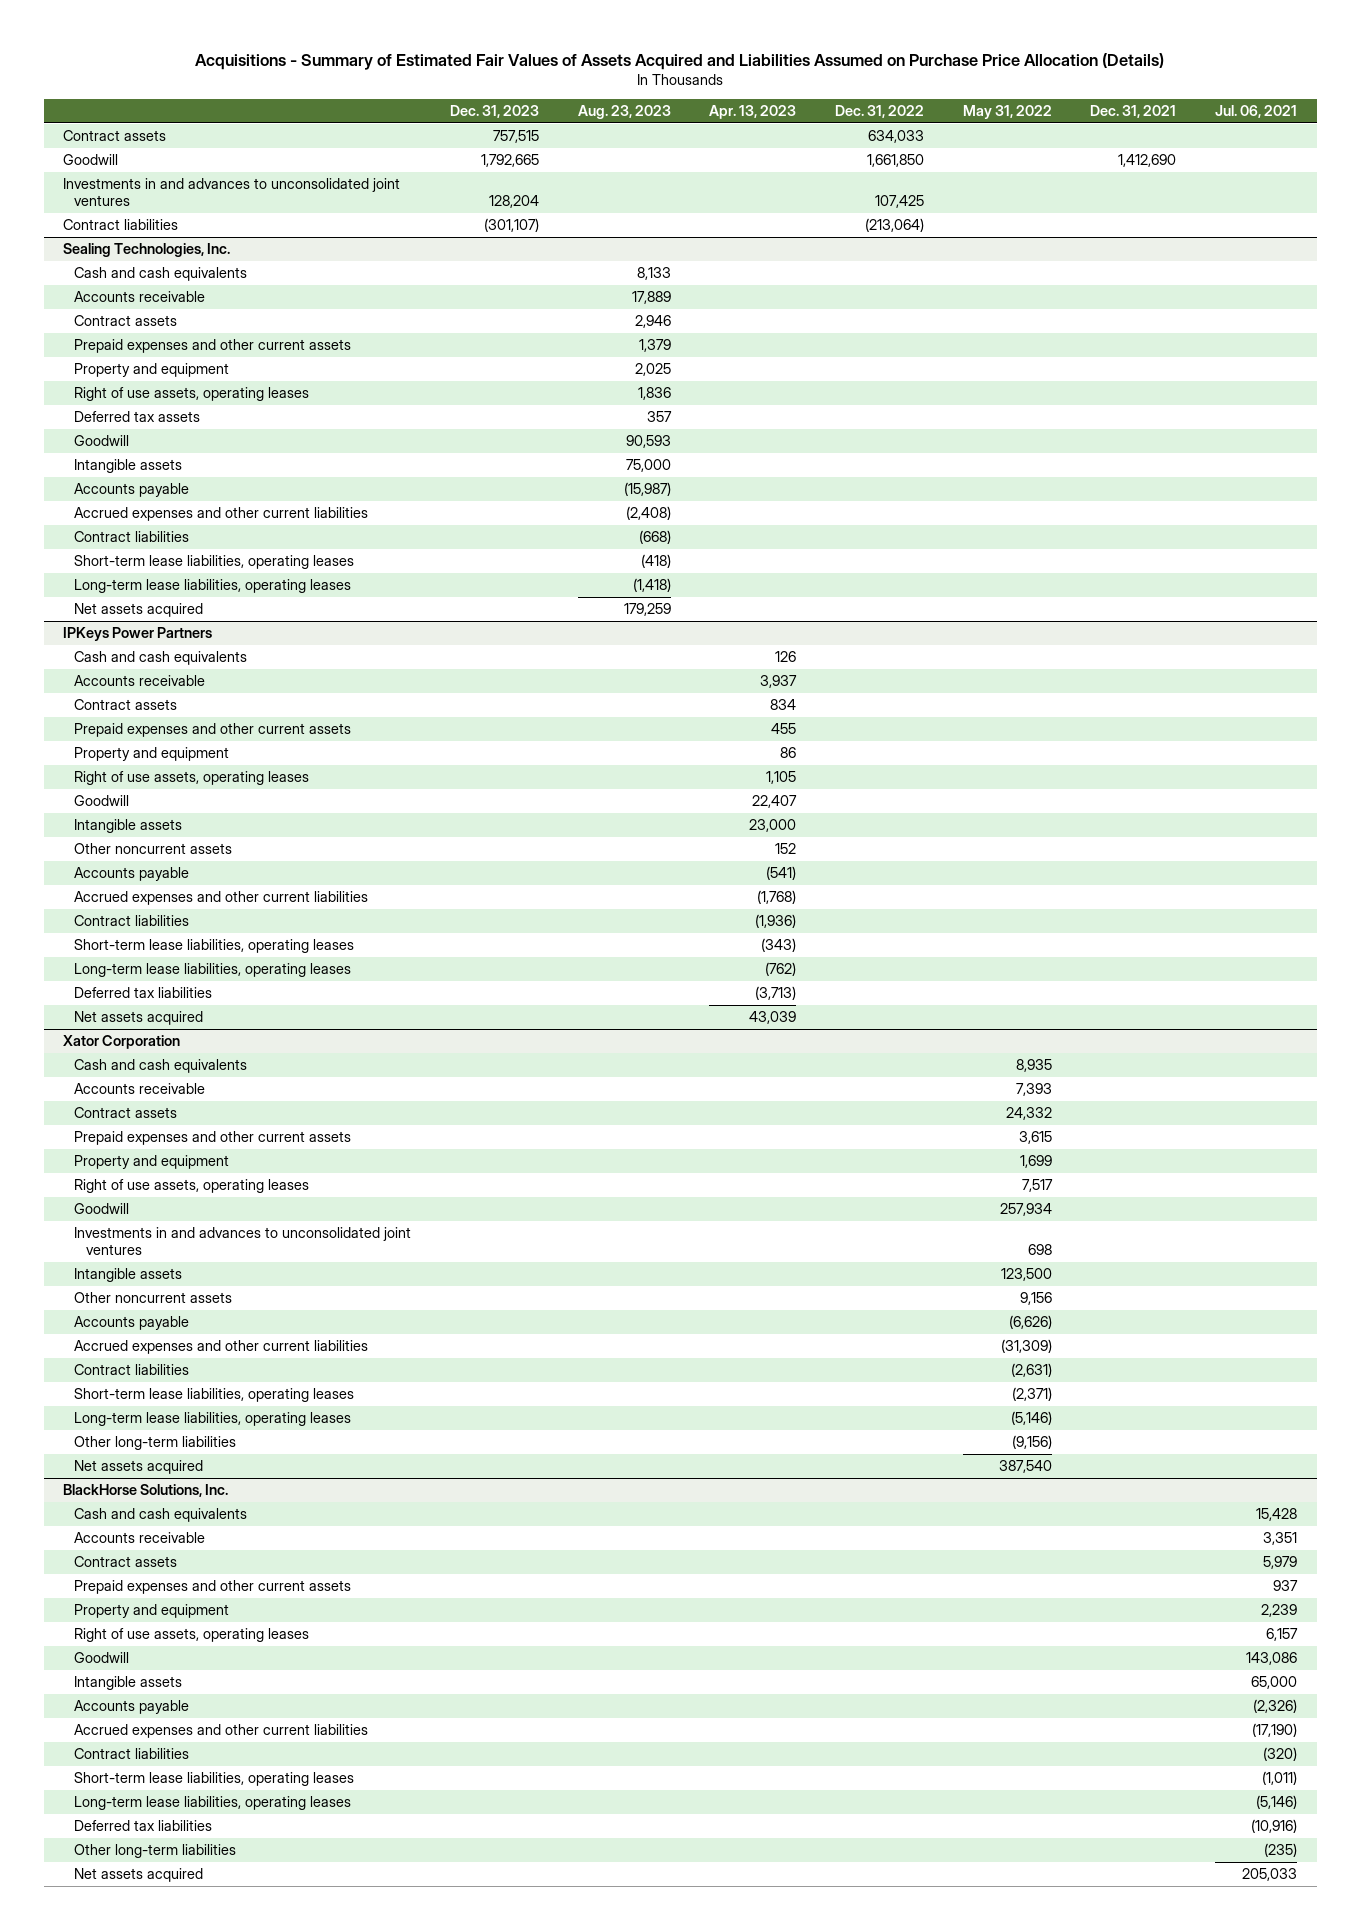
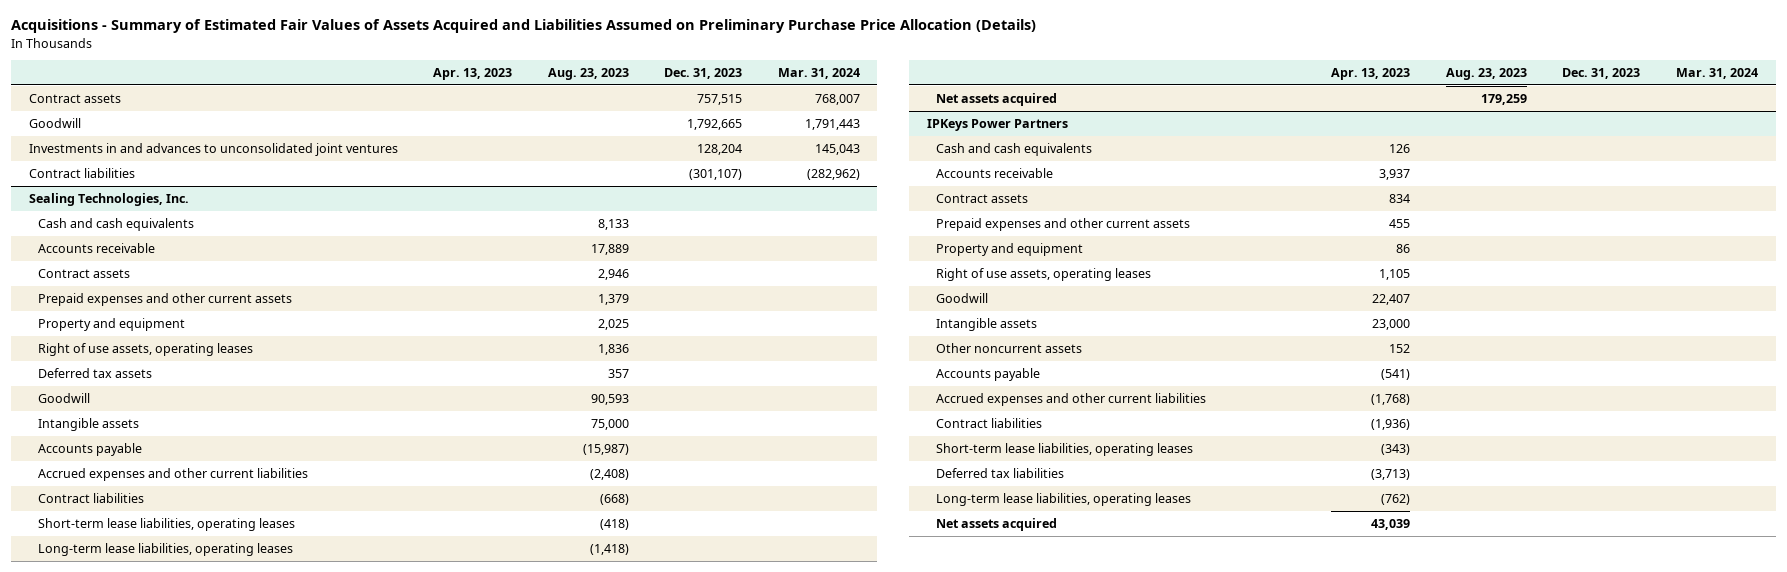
- Acquisitions - Summary of Estimated Fair Values of Assets Acquired and Liabilities Assumed on Purchase Price Allocation (Details)
+ Acquisitions - Summary of Estimated Fair Values of Assets Acquired and Liabilities Assumed on Preliminary Purchase Price Allocation (Details)
- | Dec. 31, 2023 | Aug. 23, 2023 | Apr. 13, 2023 | Dec. 31, 2022 | May 31, 2022 | Dec. 31, 2021 | Jul. 06, 2021
+ | Apr. 13, 2023 | Aug. 23, 2023 | Dec. 31, 2023 | Mar. 31, 2024
@ IPKeys Power Partners
moved down: Long-term lease liabilities, operating leases | (762) | | |
- Xator Corporation
- Cash and cash equivalents | | | | | 8,935 | |
- Accounts receivable | | | | | 7,393 | |
- Contract assets | | | | | 24,332 | |
- Prepaid expenses and other current assets | | | | | 3,615 | |
- Property and equipment | | | | | 1,699 | |
- Right of use assets, operating leases | | | | | 7,517 | |
- Goodwill | | | | | 257,934 | |
- Investments in and advances to unconsolidated joint ventures | | | | | 698 | |
- Intangible assets | | | | | 123,500 | |
- Other noncurrent assets | | | | | 9,156 | |
- Accounts payable | | | | | (6,626) | |
- Accrued expenses and other current liabilities | | | | | (31,309) | |
- Contract liabilities | | | | | (2,631) | |
- Short-term lease liabilities, operating leases | | | | | (2,371) | |
- Long-term lease liabilities, operating leases | | | | | (5,146) | |
- Other long-term liabilities | | | | | (9,156) | |
- Net assets acquired | | | | | 387,540 | |
- BlackHorse Solutions, Inc.
- Cash and cash equivalents | | | | | | | 15,428
- Accounts receivable | | | | | | | 3,351
- Contract assets | | | | | | | 5,979
- Prepaid expenses and other current assets | | | | | | | 937
- Property and equipment | | | | | | | 2,239
- Right of use assets, operating leases | | | | | | | 6,157
- Goodwill | | | | | | | 143,086
- Intangible assets | | | | | | | 65,000
- Accounts payable | | | | | | | (2,326)
- Accrued expenses and other current liabilities | | | | | | | (17,190)
- Contract liabilities | | | | | | | (320)
- Short-term lease liabilities, operating leases | | | | | | | (1,011)
- Long-term lease liabilities, operating leases | | | | | | | (5,146)
- Deferred tax liabilities | | | | | | | (10,916)
- Other long-term liabilities | | | | | | | (235)
- Net assets acquired | | | | | | | 205,033

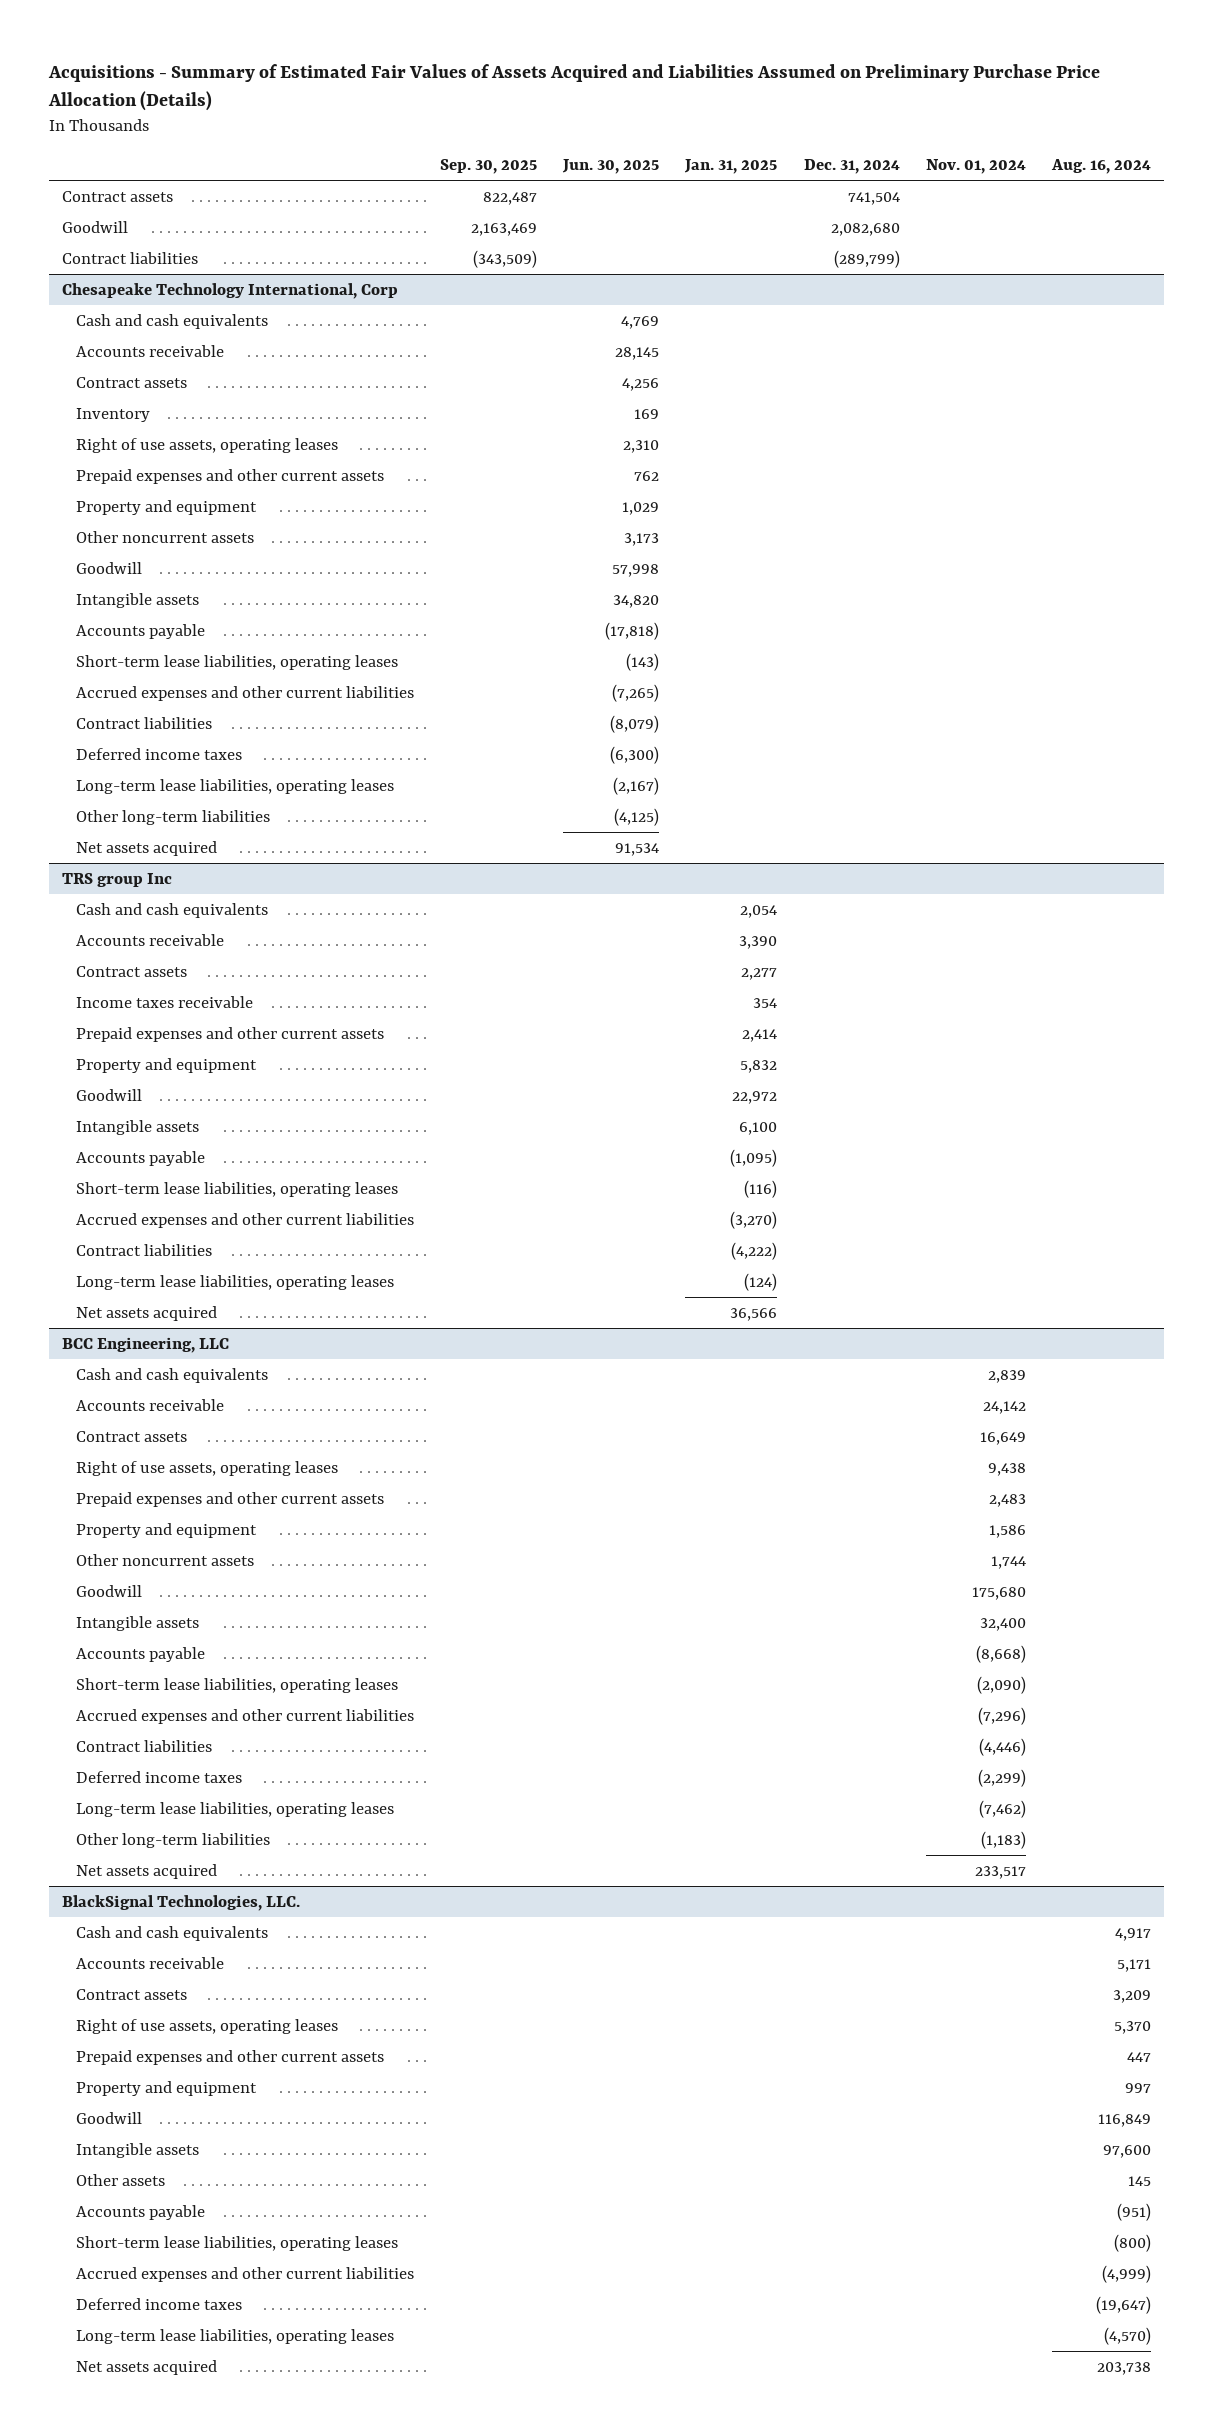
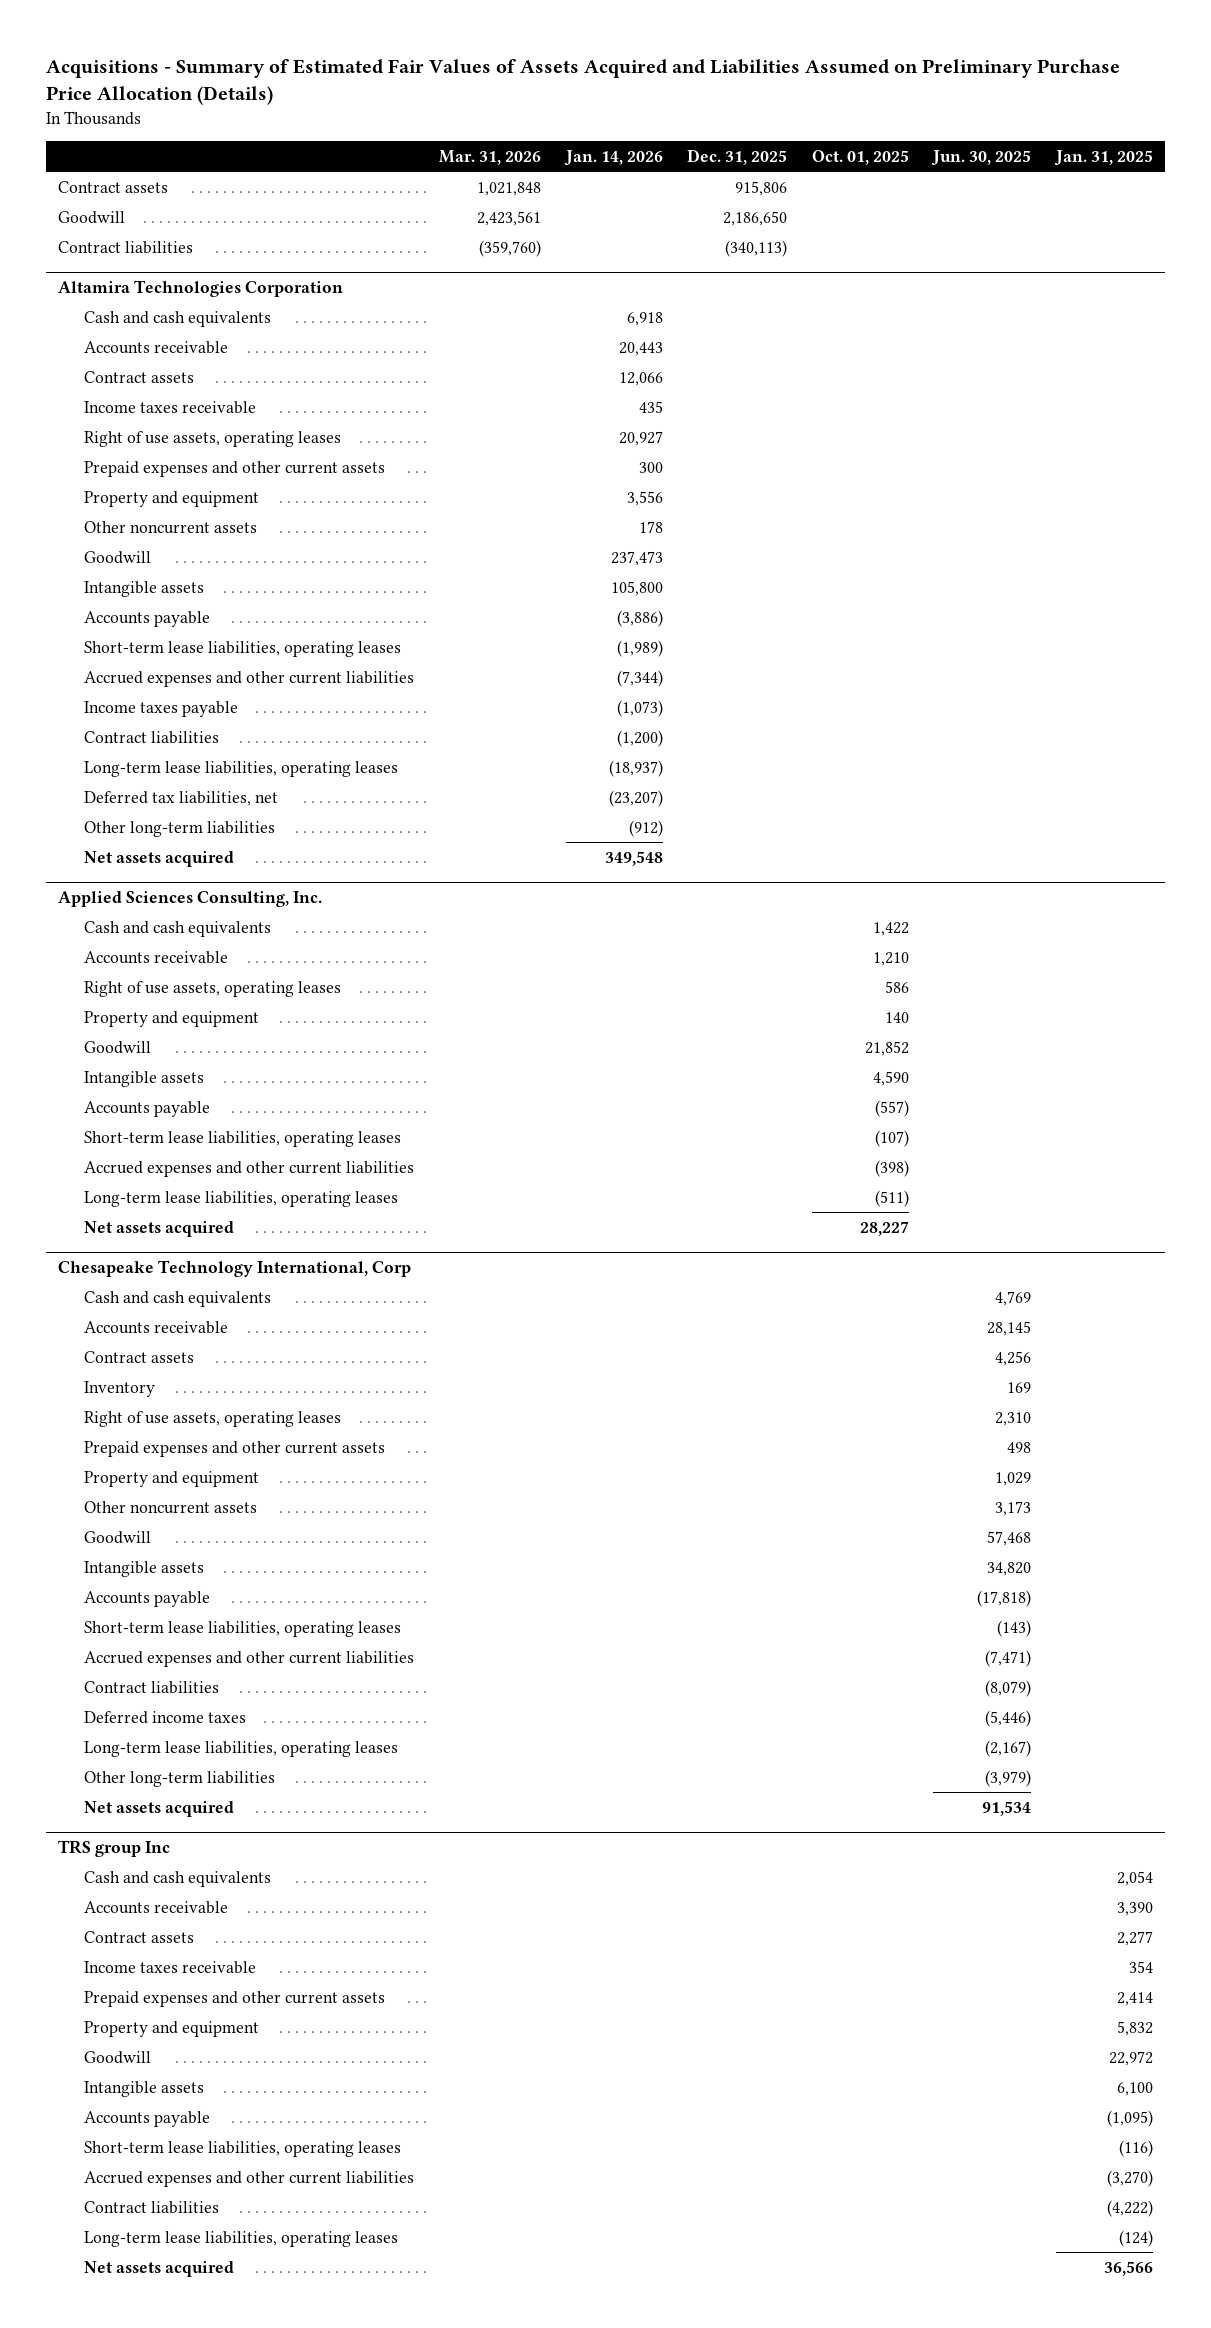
- | Sep. 30, 2025 | Jun. 30, 2025 | Jan. 31, 2025 | Dec. 31, 2024 | Nov. 01, 2024 | Aug. 16, 2024
+ | Mar. 31, 2026 | Jan. 14, 2026 | Dec. 31, 2025 | Oct. 01, 2025 | Jun. 30, 2025 | Jan. 31, 2025
+ Altamira Technologies Corporation
+ Cash and cash equivalents | | 6,918 | | | |
+ Accounts receivable | | 20,443 | | | |
+ Contract assets | | 12,066 | | | |
+ Income taxes receivable | | 435 | | | |
+ Right of use assets, operating leases | | 20,927 | | | |
+ Prepaid expenses and other current assets | | 300 | | | |
+ Property and equipment | | 3,556 | | | |
+ Other noncurrent assets | | 178 | | | |
+ Goodwill | | 237,473 | | | |
+ Intangible assets | | 105,800 | | | |
+ Accounts payable | | (3,886) | | | |
+ Short-term lease liabilities, operating leases | | (1,989) | | | |
+ Accrued expenses and other current liabilities | | (7,344) | | | |
+ Income taxes payable | | (1,073) | | | |
+ Contract liabilities | | (1,200) | | | |
+ Long-term lease liabilities, operating leases | | (18,937) | | | |
+ Deferred tax liabilities, net | | (23,207) | | | |
+ Other long-term liabilities | | (912) | | | |
+ Net assets acquired | | 349,548 | | | |
+ Applied Sciences Consulting, Inc.
+ Cash and cash equivalents | | | | 1,422 | |
+ Accounts receivable | | | | 1,210 | |
+ Right of use assets, operating leases | | | | 586 | |
+ Property and equipment | | | | 140 | |
+ Goodwill | | | | 21,852 | |
+ Intangible assets | | | | 4,590 | |
+ Accounts payable | | | | (557) | |
+ Short-term lease liabilities, operating leases | | | | (107) | |
+ Accrued expenses and other current liabilities | | | | (398) | |
+ Long-term lease liabilities, operating leases | | | | (511) | |
+ Net assets acquired | | | | 28,227 | |
@ Chesapeake Technology International, Corp
- Prepaid expenses and other current assets | | 762 | | | |
+ Prepaid expenses and other current assets | | | | | 498 |
- Goodwill | | 57,998 | | | |
+ Goodwill | | | | | 57,468 |
- Accrued expenses and other current liabilities | | (7,265) | | | |
+ Accrued expenses and other current liabilities | | | | | (7,471) |
- Deferred income taxes | | (6,300) | | | |
+ Deferred income taxes | | | | | (5,446) |
- Other long-term liabilities | | (4,125) | | | |
+ Other long-term liabilities | | | | | (3,979) |
- BCC Engineering, LLC
- Cash and cash equivalents | | | | | 2,839 |
- Accounts receivable | | | | | 24,142 |
- Contract assets | | | | | 16,649 |
- Right of use assets, operating leases | | | | | 9,438 |
- Prepaid expenses and other current assets | | | | | 2,483 |
- Property and equipment | | | | | 1,586 |
- Other noncurrent assets | | | | | 1,744 |
- Goodwill | | | | | 175,680 |
- Intangible assets | | | | | 32,400 |
- Accounts payable | | | | | (8,668) |
- Short-term lease liabilities, operating leases | | | | | (2,090) |
- Accrued expenses and other current liabilities | | | | | (7,296) |
- Contract liabilities | | | | | (4,446) |
- Deferred income taxes | | | | | (2,299) |
- Long-term lease liabilities, operating leases | | | | | (7,462) |
- Other long-term liabilities | | | | | (1,183) |
- Net assets acquired | | | | | 233,517 |
- BlackSignal Technologies, LLC.
- Cash and cash equivalents | | | | | | 4,917
- Accounts receivable | | | | | | 5,171
- Contract assets | | | | | | 3,209
- Right of use assets, operating leases | | | | | | 5,370
- Prepaid expenses and other current assets | | | | | | 447
- Property and equipment | | | | | | 997
- Goodwill | | | | | | 116,849
- Intangible assets | | | | | | 97,600
- Other assets | | | | | | 145
- Accounts payable | | | | | | (951)
- Short-term lease liabilities, operating leases | | | | | | (800)
- Accrued expenses and other current liabilities | | | | | | (4,999)
- Deferred income taxes | | | | | | (19,647)
- Long-term lease liabilities, operating leases | | | | | | (4,570)
- Net assets acquired | | | | | | 203,738

